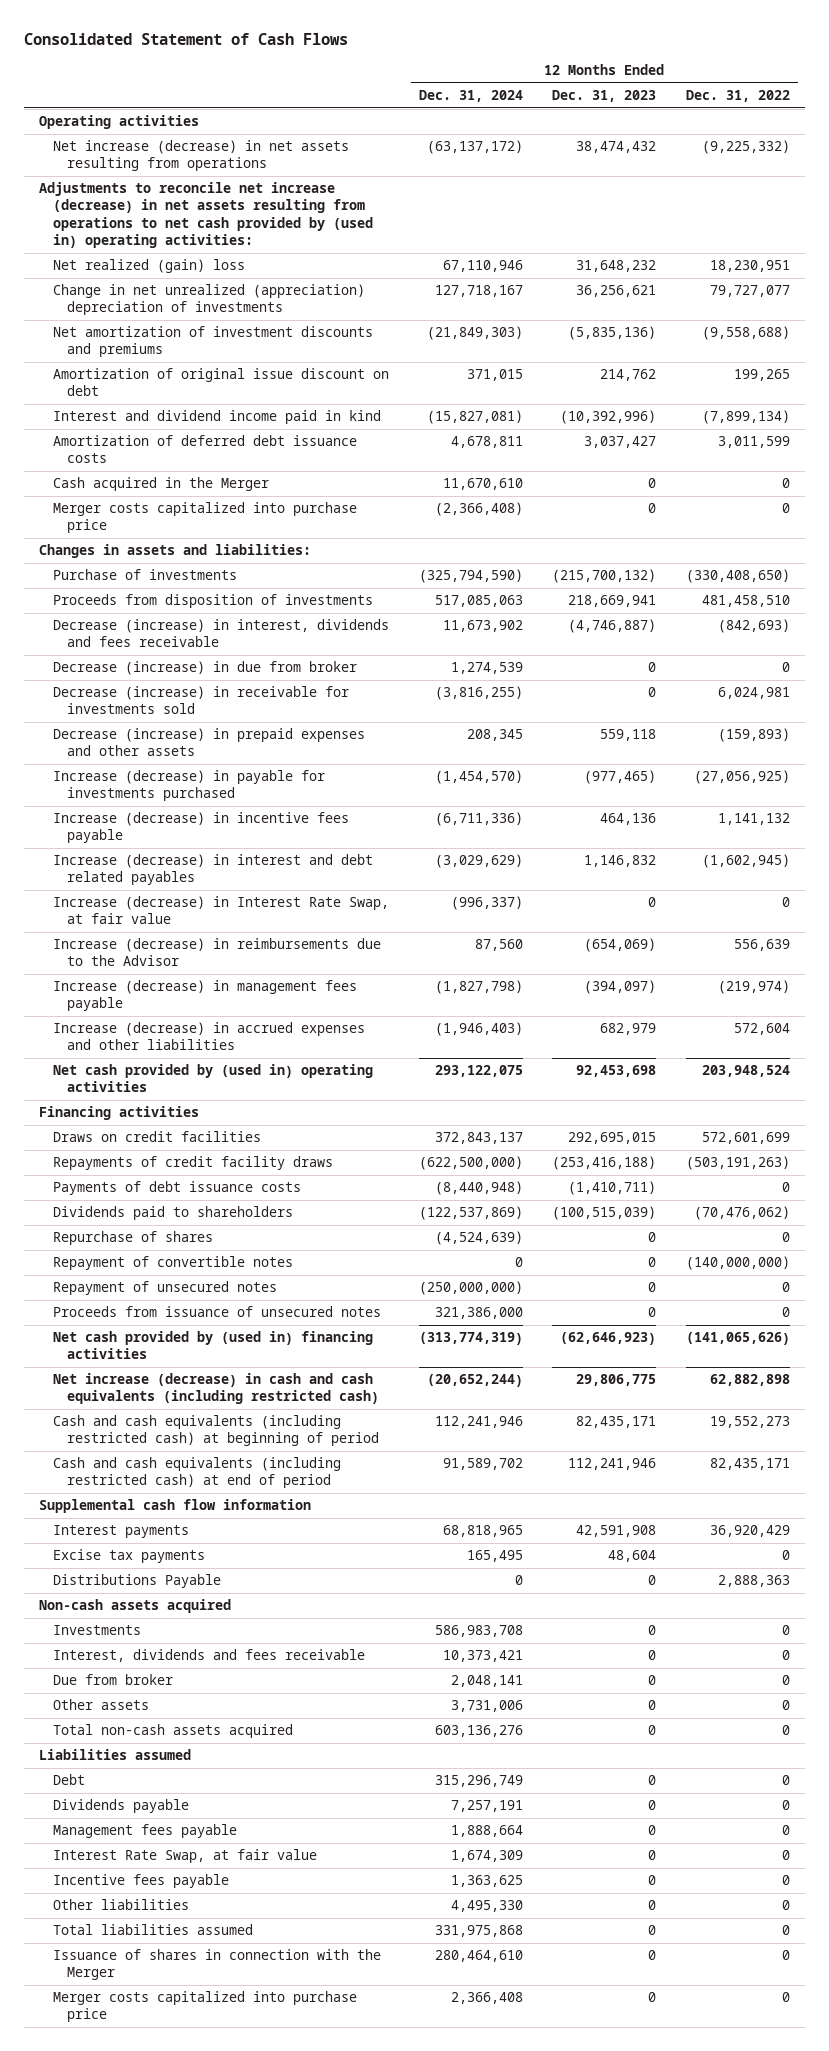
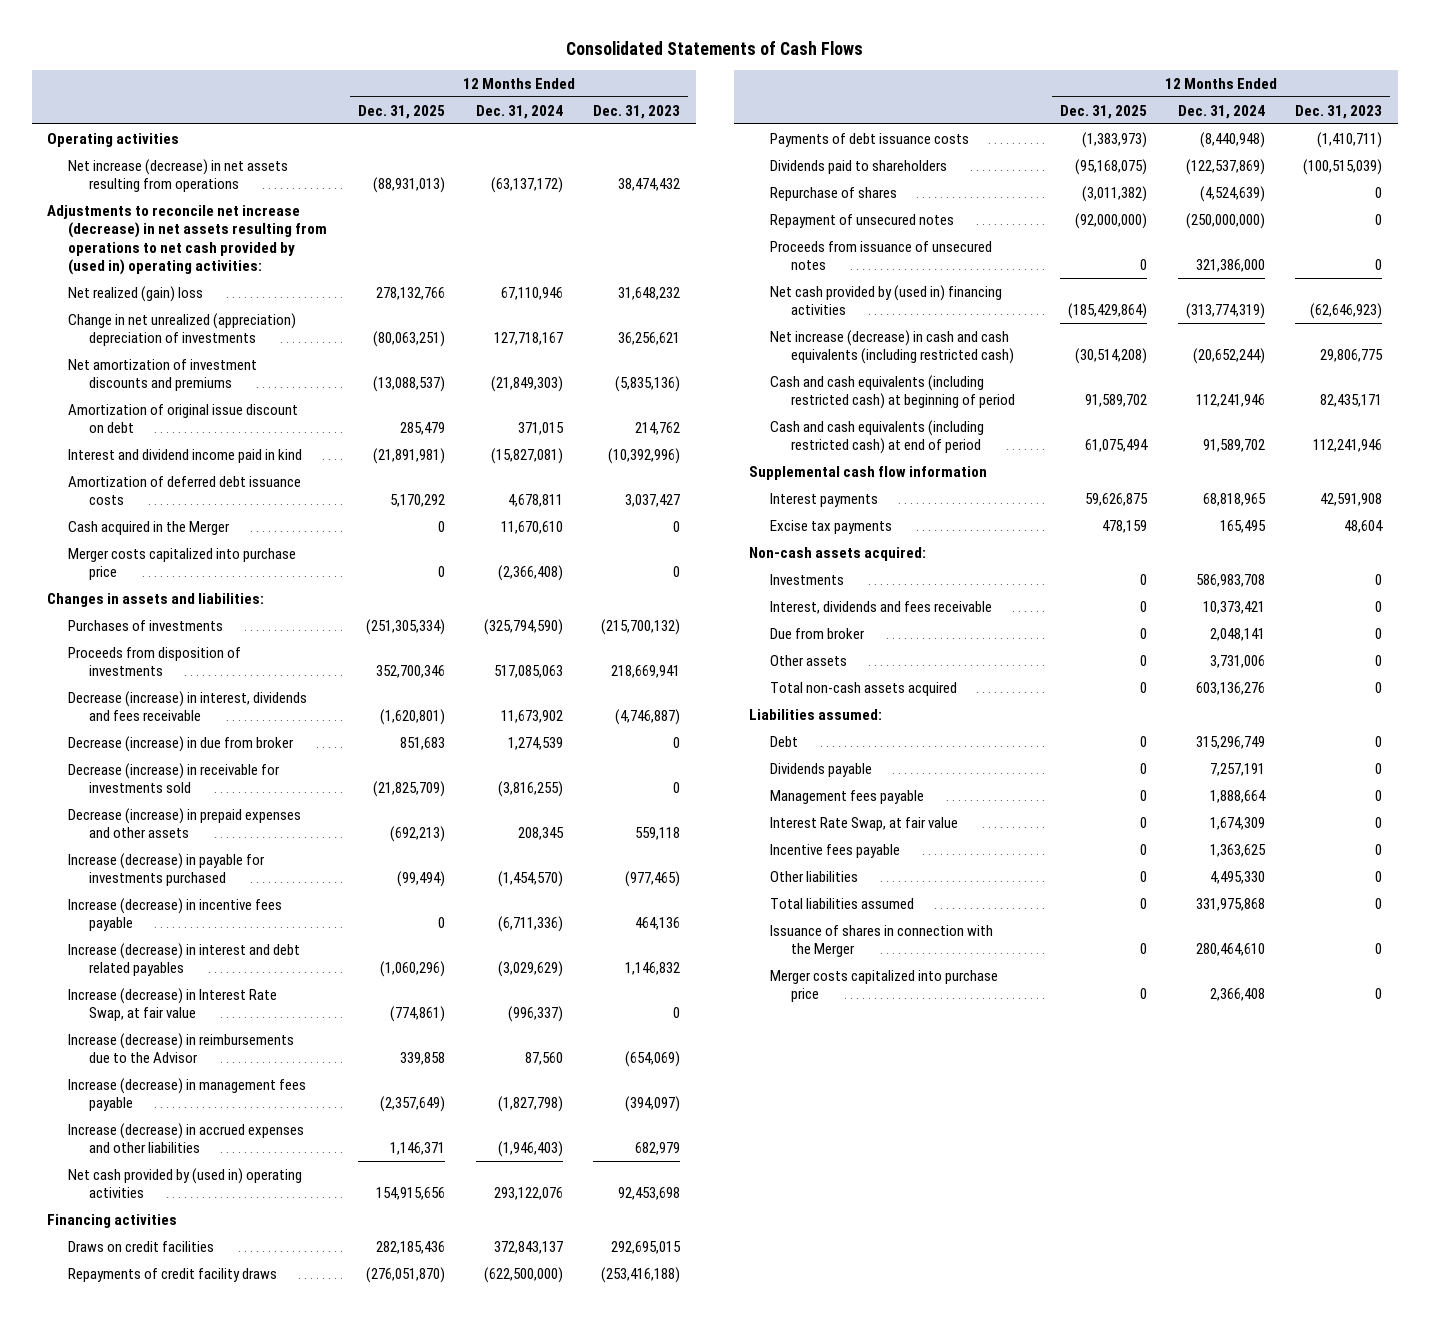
- Consolidated Statement of Cash Flows
+ Consolidated Statements of Cash Flows
- | 12 Months Ended Dec. 31, 2024 | 12 Months Ended Dec. 31, 2023 | 12 Months Ended Dec. 31, 2022
+ | 12 Months Ended Dec. 31, 2025 | 12 Months Ended Dec. 31, 2024 | 12 Months Ended Dec. 31, 2023
- Purchase of investments | (325,794,590) | (215,700,132) | (330,408,650)
+ Purchases of investments | (251,305,334) | (325,794,590) | (215,700,132)
- Net cash provided by (used in) operating activities | 293,122,075 | 92,453,698 | 203,948,524
+ Net cash provided by (used in) operating activities | 154,915,656 | 293,122,076 | 92,453,698
- Repayment of convertible notes | 0 | 0 | (140,000,000)
- Distributions Payable | 0 | 0 | 2,888,363
- Non-cash assets acquired
+ Non-cash assets acquired:
- Liabilities assumed
+ Liabilities assumed:

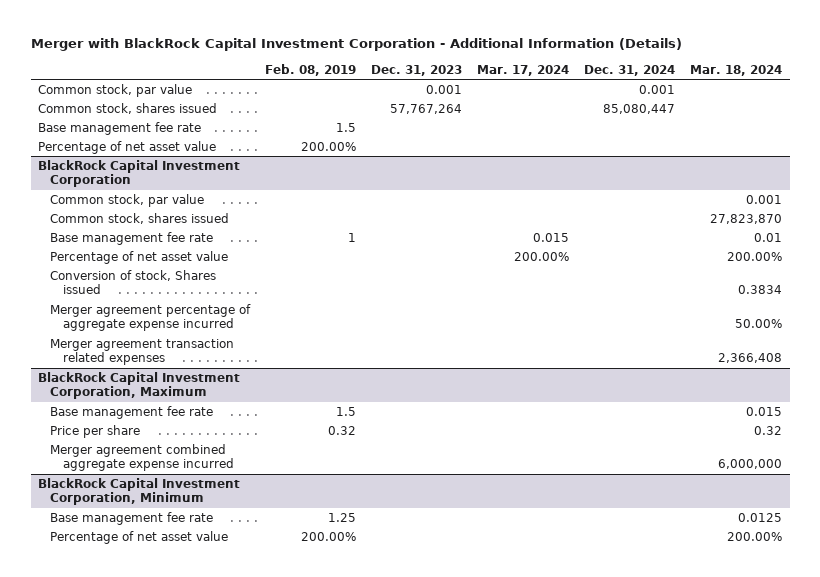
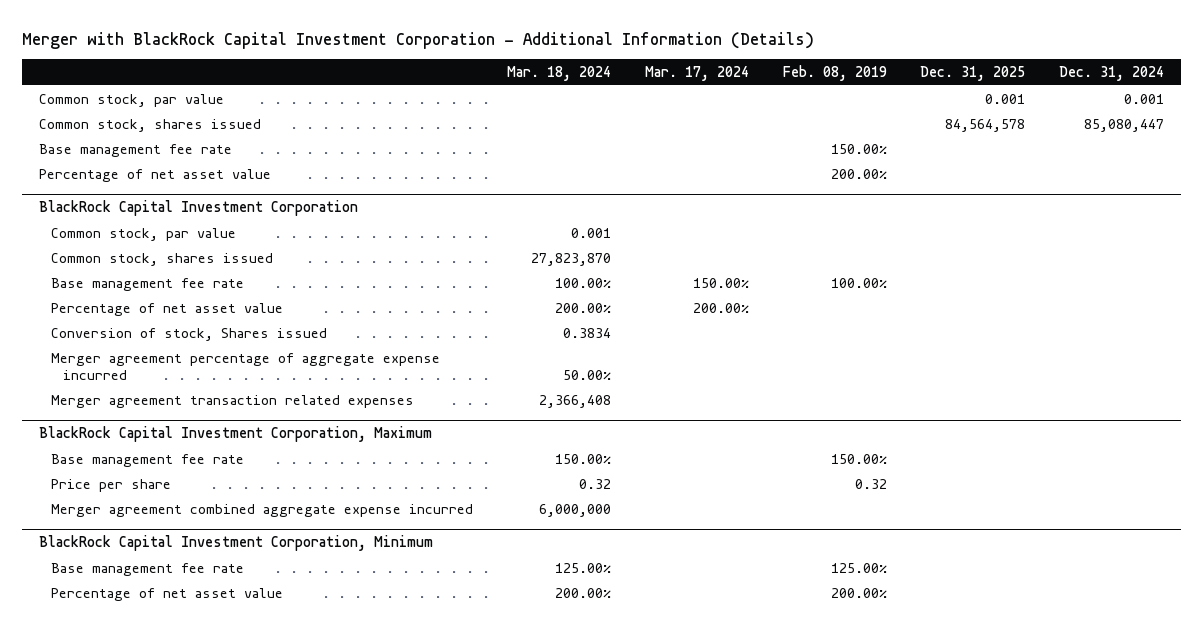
- | Feb. 08, 2019 | Dec. 31, 2023 | Mar. 17, 2024 | Dec. 31, 2024 | Mar. 18, 2024
+ | Mar. 18, 2024 | Mar. 17, 2024 | Feb. 08, 2019 | Dec. 31, 2025 | Dec. 31, 2024
- Base management fee rate | 1.5 | | | |
+ Base management fee rate | | | 150.00% | |
@ BlackRock Capital Investment Corporation
- Base management fee rate | 1 | | 0.015 | | 0.01
+ Base management fee rate | 100.00% | 150.00% | 100.00% | |
@ BlackRock Capital Investment Corporation, Maximum
- Base management fee rate | 1.5 | | | | 0.015
+ Base management fee rate | 150.00% | | 150.00% | |
@ BlackRock Capital Investment Corporation, Minimum
- Base management fee rate | 1.25 | | | | 0.0125
+ Base management fee rate | 125.00% | | 125.00% | |

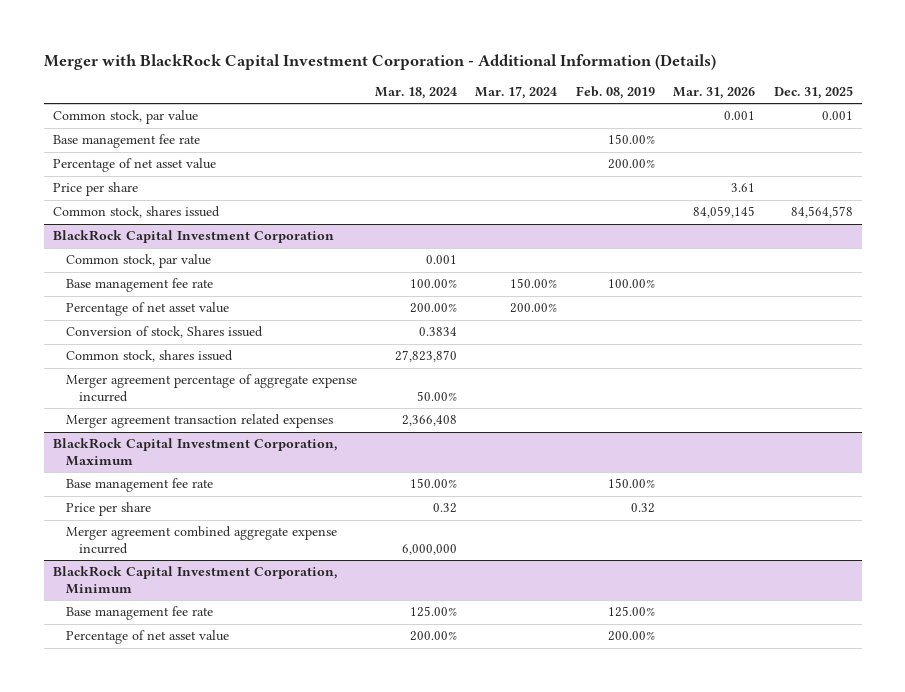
- | Mar. 18, 2024 | Mar. 17, 2024 | Feb. 08, 2019 | Dec. 31, 2025 | Dec. 31, 2024
+ | Mar. 18, 2024 | Mar. 17, 2024 | Feb. 08, 2019 | Mar. 31, 2026 | Dec. 31, 2025
+ Price per share | | | | 3.61 |
moved down: Common stock, shares issued | | | | 84,059,145 | 84,564,578
@ BlackRock Capital Investment Corporation
moved down: Common stock, shares issued | 27,823,870 | | | |

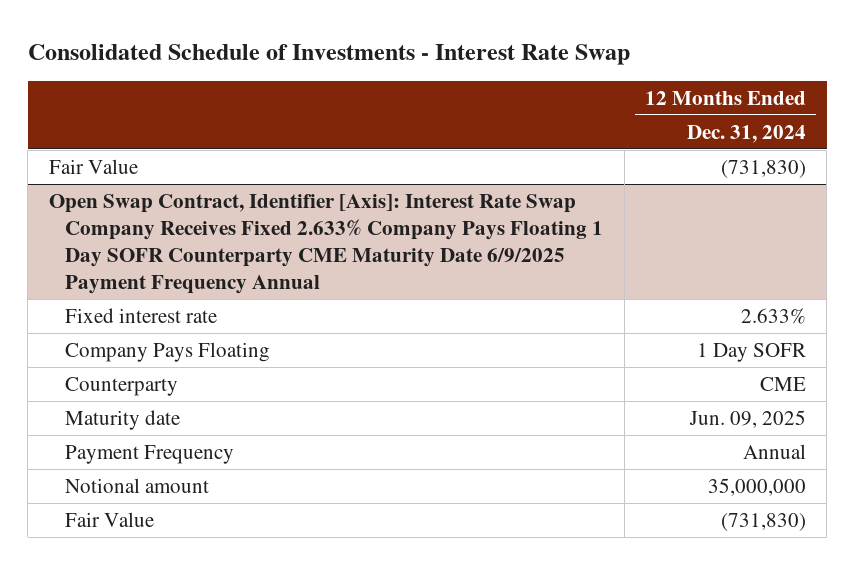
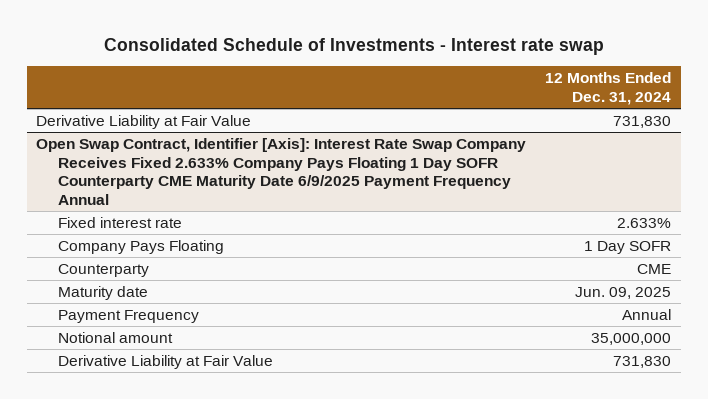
- Consolidated Schedule of Investments - Interest Rate Swap
+ Consolidated Schedule of Investments - Interest rate swap
- Fair Value | (731,830)
+ Derivative Liability at Fair Value | 731,830
@ Open Swap Contract, Identifier [Axis]: Interest Rate Swap Company Receives Fixed 2.633% Company Pays Floating 1 Day SOFR Counterparty CME Maturity Date 6/9/2025 Payment Frequency Annual
- Fair Value | (731,830)
+ Derivative Liability at Fair Value | 731,830

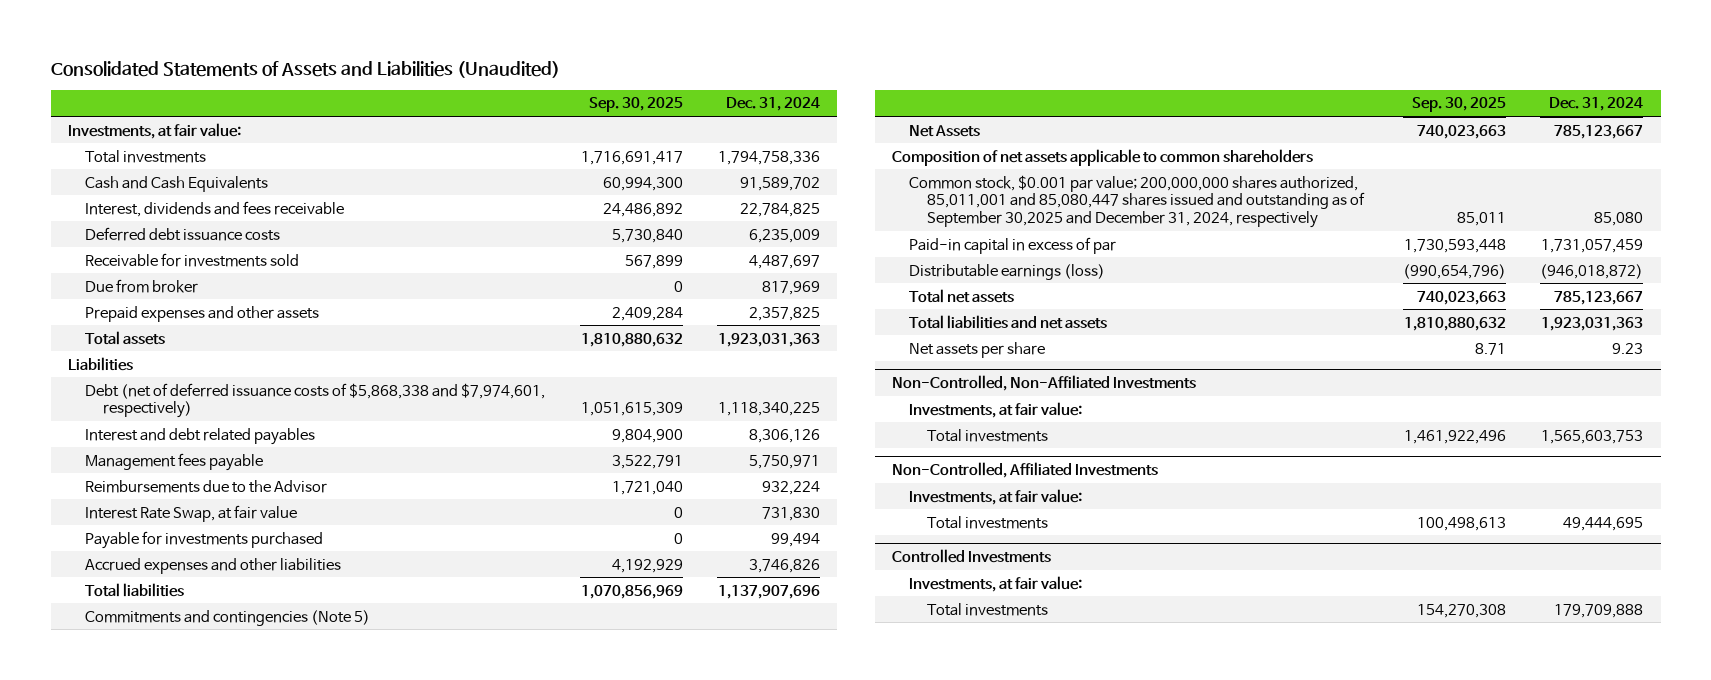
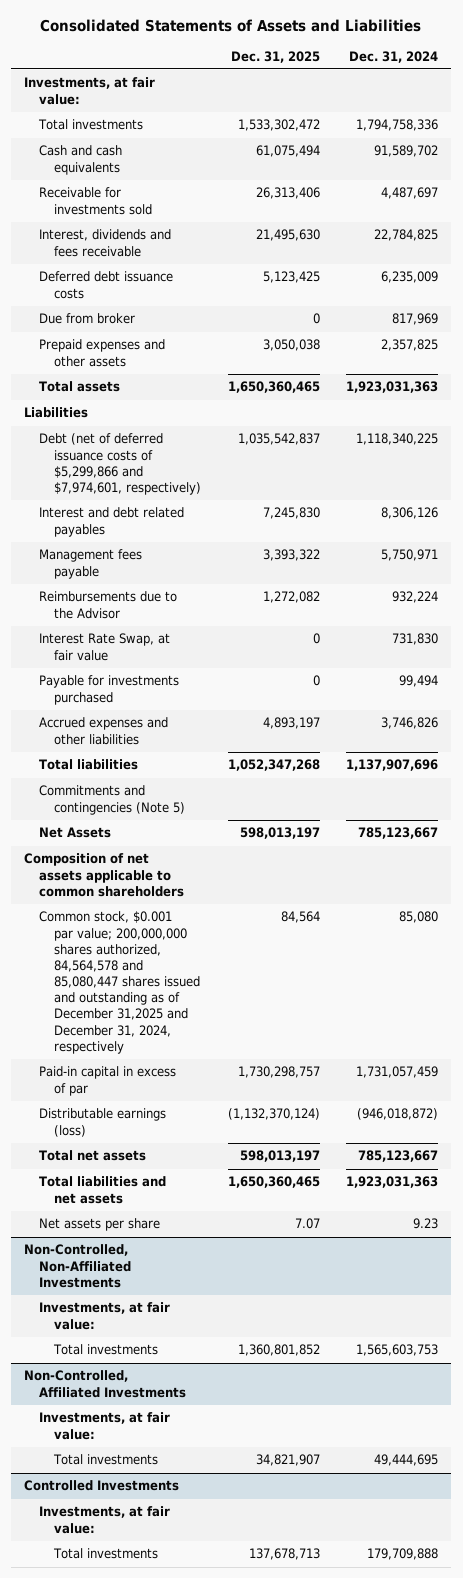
- Consolidated Statements of Assets and Liabilities (Unaudited)
+ Consolidated Statements of Assets and Liabilities
- | Sep. 30, 2025 | Dec. 31, 2024
+ | Dec. 31, 2025 | Dec. 31, 2024
- Cash and Cash Equivalents | 60,994,300 | 91,589,702
+ Cash and cash equivalents | 61,075,494 | 91,589,702
moved up: Receivable for investments sold | 26,313,406 | 4,487,697
- Debt (net of deferred issuance costs of $5,868,338 and $7,974,601, respectively) | 1,051,615,309 | 1,118,340,225
+ Debt (net of deferred issuance costs of $5,299,866 and $7,974,601, respectively) | 1,035,542,837 | 1,118,340,225
- Common stock, $0.001 par value; 200,000,000 shares authorized, 85,011,001 and 85,080,447 shares issued and outstanding as of September 30,2025 and December 31, 2024, respectively | 85,011 | 85,080
+ Common stock, $0.001 par value; 200,000,000 shares authorized, 84,564,578 and 85,080,447 shares issued and outstanding as of December 31,2025 and December 31, 2024, respectively | 84,564 | 85,080

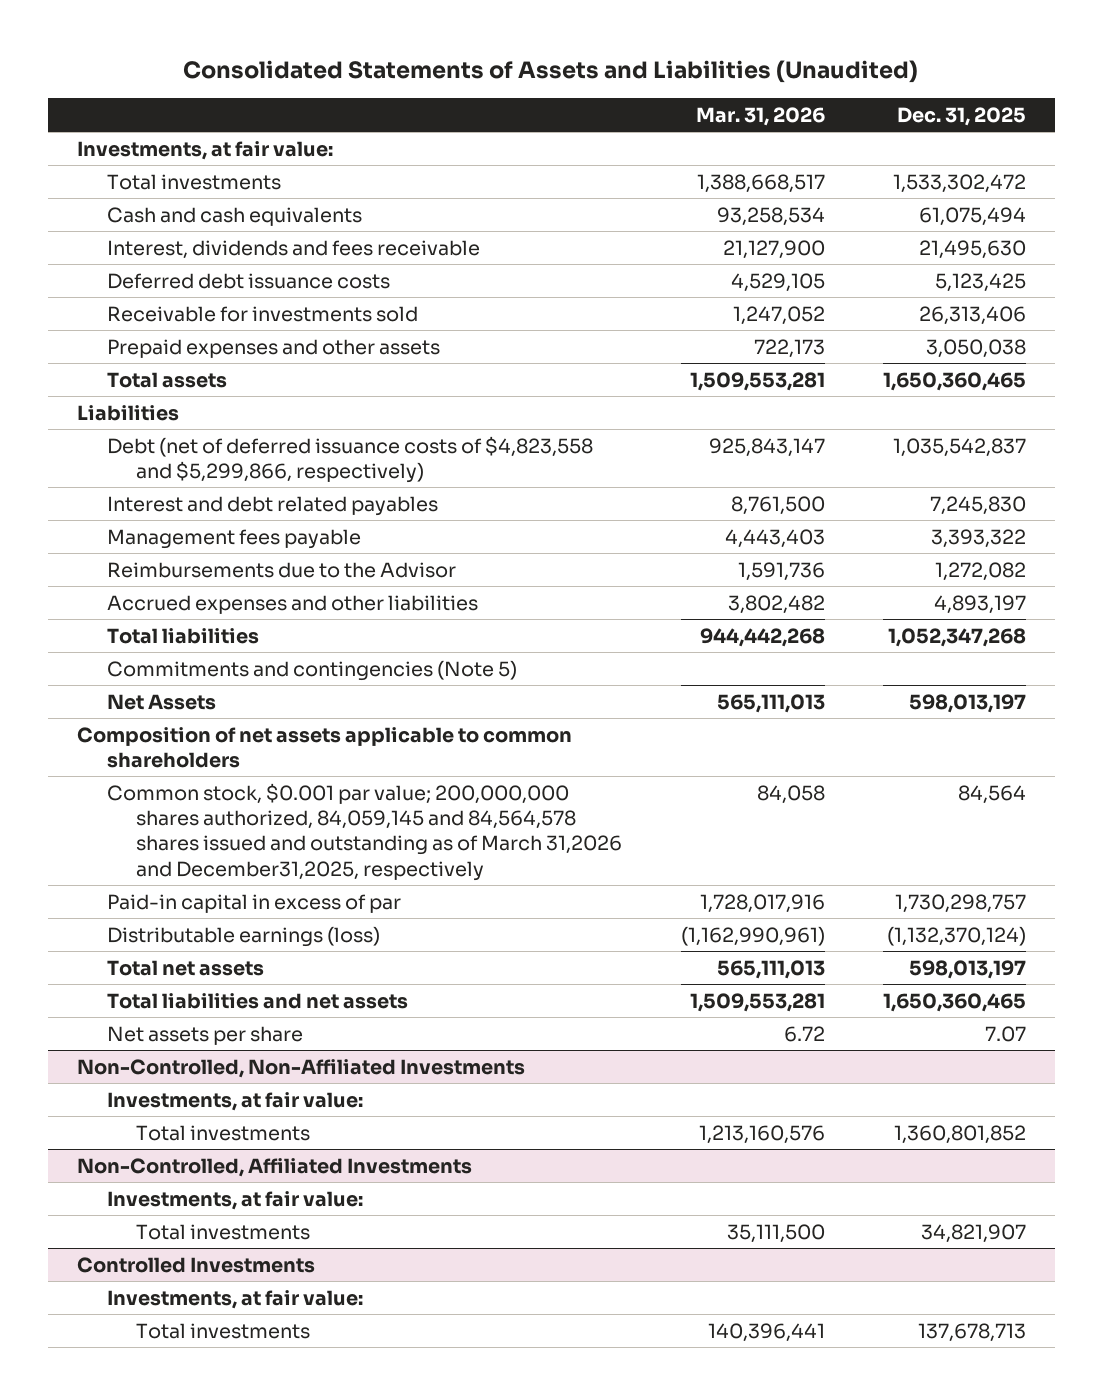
- Consolidated Statements of Assets and Liabilities
+ Consolidated Statements of Assets and Liabilities (Unaudited)
- | Dec. 31, 2025 | Dec. 31, 2024
+ | Mar. 31, 2026 | Dec. 31, 2025
- Due from broker | 0 | 817,969
moved down: Receivable for investments sold | 1,247,052 | 26,313,406
- Debt (net of deferred issuance costs of $5,299,866 and $7,974,601, respectively) | 1,035,542,837 | 1,118,340,225
+ Debt (net of deferred issuance costs of $4,823,558 and $5,299,866, respectively) | 925,843,147 | 1,035,542,837
- Interest Rate Swap, at fair value | 0 | 731,830
- Payable for investments purchased | 0 | 99,494
- Common stock, $0.001 par value; 200,000,000 shares authorized, 84,564,578 and 85,080,447 shares issued and outstanding as of December 31,2025 and December 31, 2024, respectively | 84,564 | 85,080
+ Common stock, $0.001 par value; 200,000,000 shares authorized, 84,059,145 and 84,564,578 shares issued and outstanding as of March 31,2026 and December31,2025, respectively | 84,058 | 84,564

